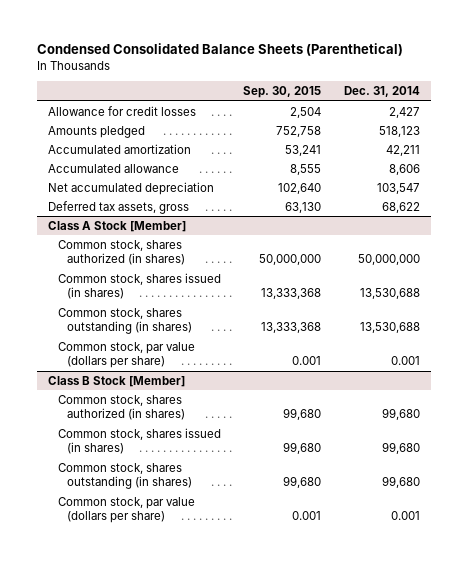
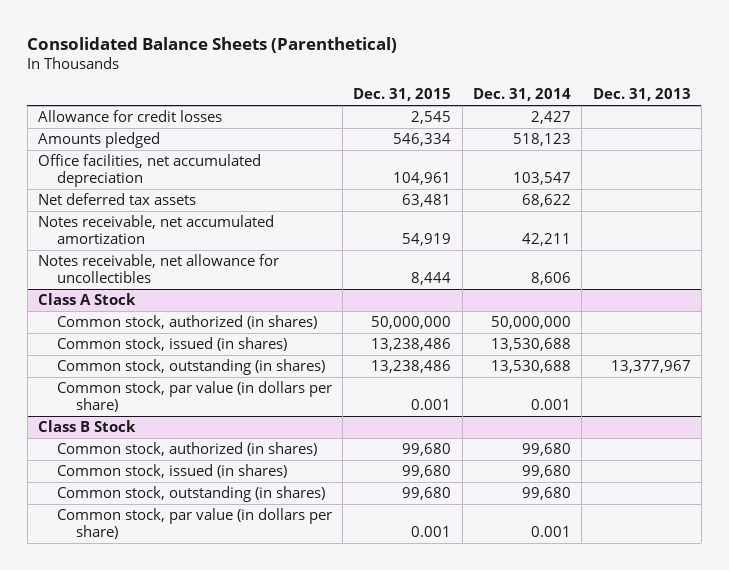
- Condensed Consolidated Balance Sheets (Parenthetical)
+ Consolidated Balance Sheets (Parenthetical)
- | Sep. 30, 2015 | Dec. 31, 2014
+ | Dec. 31, 2015 | Dec. 31, 2014 | Dec. 31, 2013
- Accumulated amortization | 53,241 | 42,211
- Accumulated allowance | 8,555 | 8,606
- Net accumulated depreciation | 102,640 | 103,547
- Deferred tax assets, gross | 63,130 | 68,622
- Class A Stock [Member]
- Common stock, shares authorized (in shares) | 50,000,000 | 50,000,000
- Common stock, shares issued (in shares) | 13,333,368 | 13,530,688
- Common stock, shares outstanding (in shares) | 13,333,368 | 13,530,688
- Common stock, par value (dollars per share) | 0.001 | 0.001
- Class B Stock [Member]
- Common stock, shares authorized (in shares) | 99,680 | 99,680
- Common stock, shares issued (in shares) | 99,680 | 99,680
- Common stock, shares outstanding (in shares) | 99,680 | 99,680
- Common stock, par value (dollars per share) | 0.001 | 0.001
+ Office facilities, net accumulated depreciation | 104,961 | 103,547 |
+ Net deferred tax assets | 63,481 | 68,622 |
+ Notes receivable, net accumulated amortization | 54,919 | 42,211 |
+ Notes receivable, net allowance for uncollectibles | 8,444 | 8,606 |
+ Class A Stock
+ Common stock, authorized (in shares) | 50,000,000 | 50,000,000 |
+ Common stock, issued (in shares) | 13,238,486 | 13,530,688 |
+ Common stock, outstanding (in shares) | 13,238,486 | 13,530,688 | 13,377,967
+ Common stock, par value (in dollars per share) | 0.001 | 0.001 |
+ Class B Stock
+ Common stock, authorized (in shares) | 99,680 | 99,680 |
+ Common stock, issued (in shares) | 99,680 | 99,680 |
+ Common stock, outstanding (in shares) | 99,680 | 99,680 |
+ Common stock, par value (in dollars per share) | 0.001 | 0.001 |

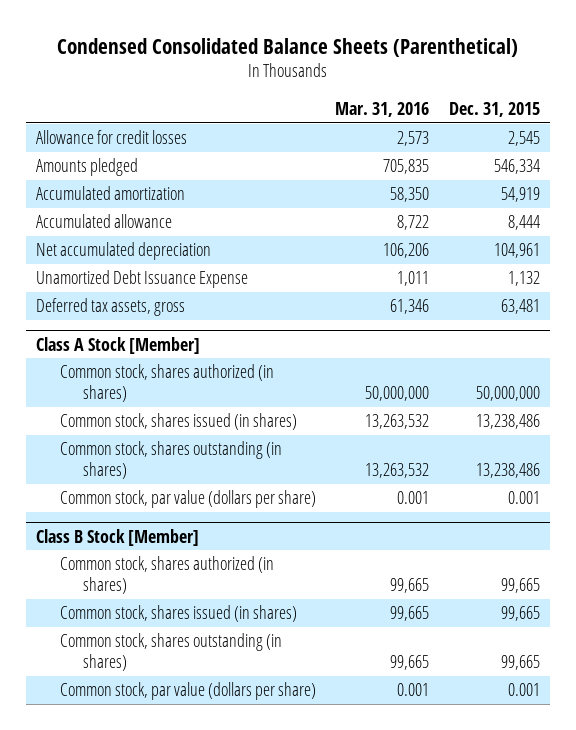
- Consolidated Balance Sheets (Parenthetical)
+ Condensed Consolidated Balance Sheets (Parenthetical)
- | Dec. 31, 2015 | Dec. 31, 2014 | Dec. 31, 2013
+ | Mar. 31, 2016 | Dec. 31, 2015
- Office facilities, net accumulated depreciation | 104,961 | 103,547 |
- Net deferred tax assets | 63,481 | 68,622 |
- Notes receivable, net accumulated amortization | 54,919 | 42,211 |
- Notes receivable, net allowance for uncollectibles | 8,444 | 8,606 |
- Class A Stock
- Common stock, authorized (in shares) | 50,000,000 | 50,000,000 |
- Common stock, issued (in shares) | 13,238,486 | 13,530,688 |
- Common stock, outstanding (in shares) | 13,238,486 | 13,530,688 | 13,377,967
- Common stock, par value (in dollars per share) | 0.001 | 0.001 |
- Class B Stock
- Common stock, authorized (in shares) | 99,680 | 99,680 |
- Common stock, issued (in shares) | 99,680 | 99,680 |
- Common stock, outstanding (in shares) | 99,680 | 99,680 |
- Common stock, par value (in dollars per share) | 0.001 | 0.001 |
+ Accumulated amortization | 58,350 | 54,919
+ Accumulated allowance | 8,722 | 8,444
+ Net accumulated depreciation | 106,206 | 104,961
+ Unamortized Debt Issuance Expense | 1,011 | 1,132
+ Deferred tax assets, gross | 61,346 | 63,481
+ Class A Stock [Member]
+ Common stock, shares authorized (in shares) | 50,000,000 | 50,000,000
+ Common stock, shares issued (in shares) | 13,263,532 | 13,238,486
+ Common stock, shares outstanding (in shares) | 13,263,532 | 13,238,486
+ Common stock, par value (dollars per share) | 0.001 | 0.001
+ Class B Stock [Member]
+ Common stock, shares authorized (in shares) | 99,665 | 99,665
+ Common stock, shares issued (in shares) | 99,665 | 99,665
+ Common stock, shares outstanding (in shares) | 99,665 | 99,665
+ Common stock, par value (dollars per share) | 0.001 | 0.001

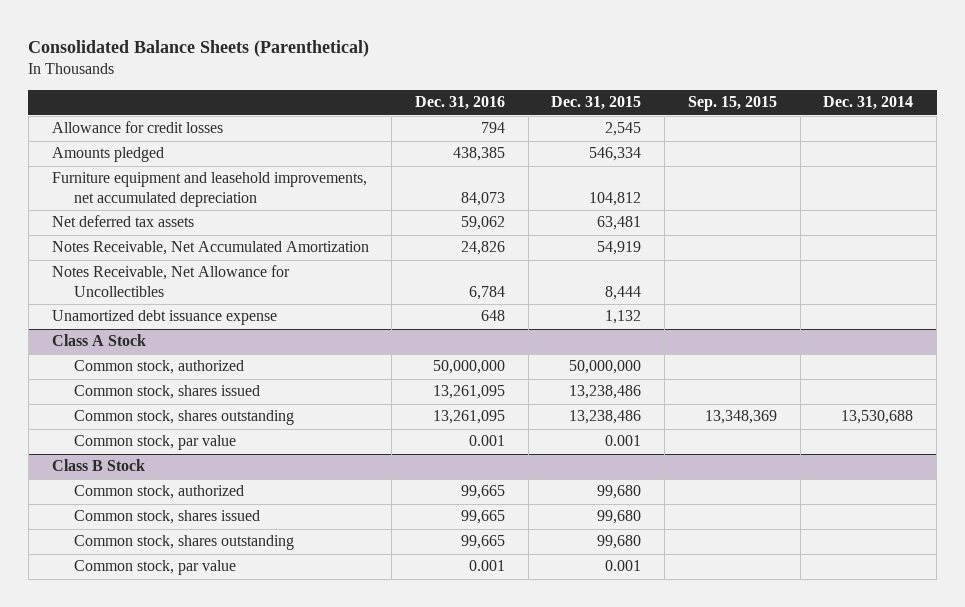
- Condensed Consolidated Balance Sheets (Parenthetical)
+ Consolidated Balance Sheets (Parenthetical)
- | Mar. 31, 2016 | Dec. 31, 2015
+ | Dec. 31, 2016 | Dec. 31, 2015 | Sep. 15, 2015 | Dec. 31, 2014
- Accumulated amortization | 58,350 | 54,919
- Accumulated allowance | 8,722 | 8,444
- Net accumulated depreciation | 106,206 | 104,961
- Unamortized Debt Issuance Expense | 1,011 | 1,132
- Deferred tax assets, gross | 61,346 | 63,481
- Class A Stock [Member]
- Common stock, shares authorized (in shares) | 50,000,000 | 50,000,000
- Common stock, shares issued (in shares) | 13,263,532 | 13,238,486
- Common stock, shares outstanding (in shares) | 13,263,532 | 13,238,486
- Common stock, par value (dollars per share) | 0.001 | 0.001
- Class B Stock [Member]
- Common stock, shares authorized (in shares) | 99,665 | 99,665
- Common stock, shares issued (in shares) | 99,665 | 99,665
- Common stock, shares outstanding (in shares) | 99,665 | 99,665
- Common stock, par value (dollars per share) | 0.001 | 0.001
+ Furniture equipment and leasehold improvements, net accumulated depreciation | 84,073 | 104,812 | |
+ Net deferred tax assets | 59,062 | 63,481 | |
+ Notes Receivable, Net Accumulated Amortization | 24,826 | 54,919 | |
+ Notes Receivable, Net Allowance for Uncollectibles | 6,784 | 8,444 | |
+ Unamortized debt issuance expense | 648 | 1,132 | |
+ Class A Stock
+ Common stock, authorized | 50,000,000 | 50,000,000 | |
+ Common stock, shares issued | 13,261,095 | 13,238,486 | |
+ Common stock, shares outstanding | 13,261,095 | 13,238,486 | 13,348,369 | 13,530,688
+ Common stock, par value | 0.001 | 0.001 | |
+ Class B Stock
+ Common stock, authorized | 99,665 | 99,680 | |
+ Common stock, shares issued | 99,665 | 99,680 | |
+ Common stock, shares outstanding | 99,665 | 99,680 | |
+ Common stock, par value | 0.001 | 0.001 | |

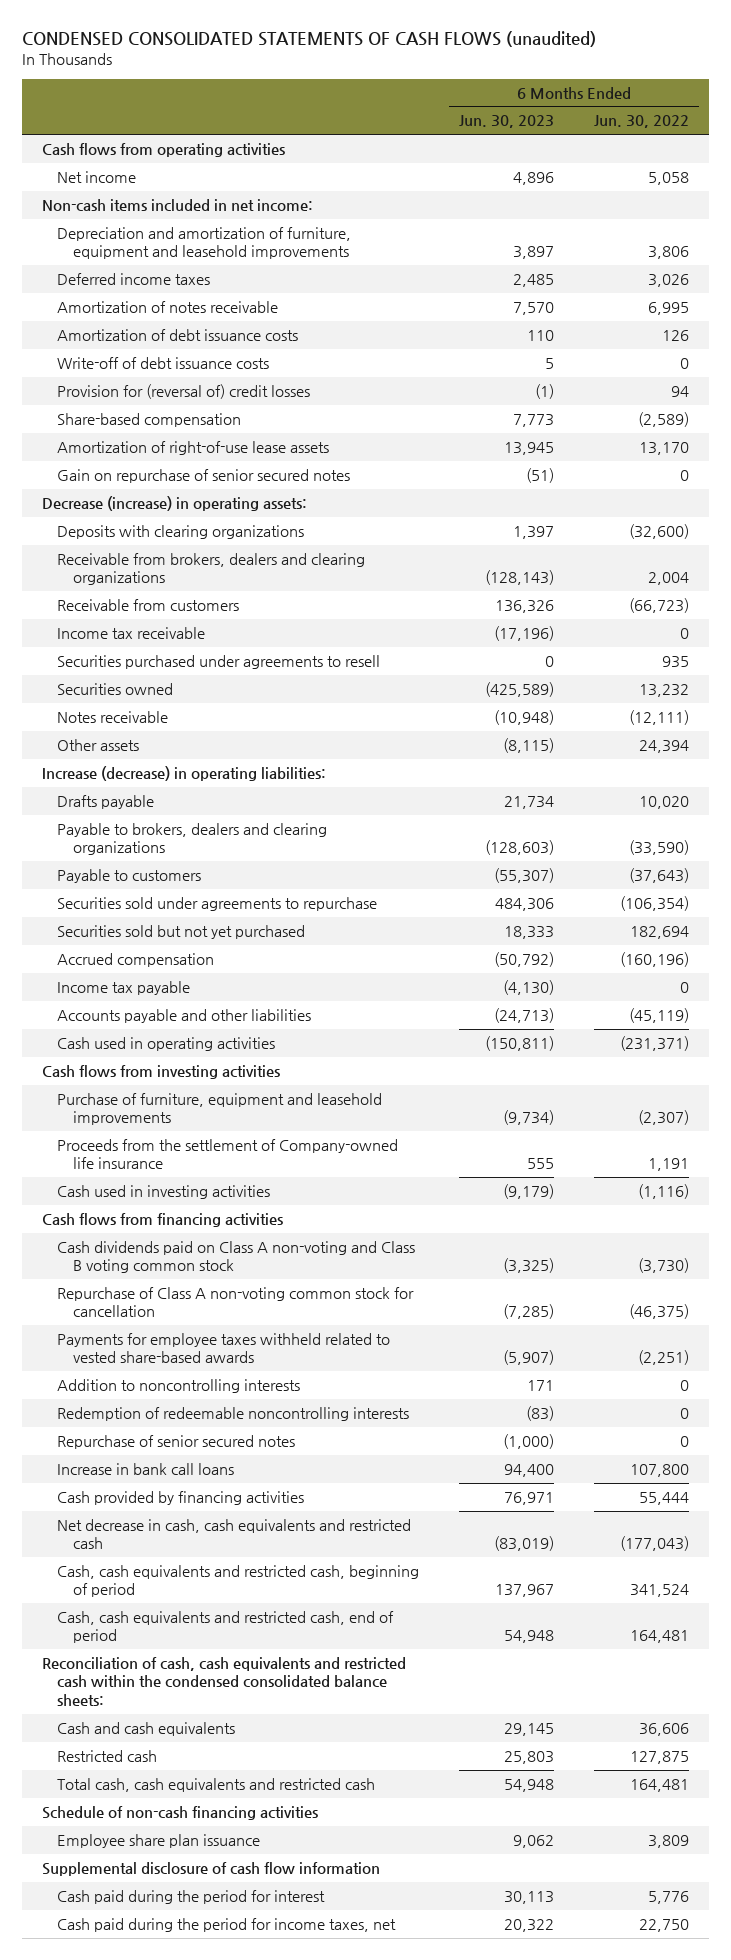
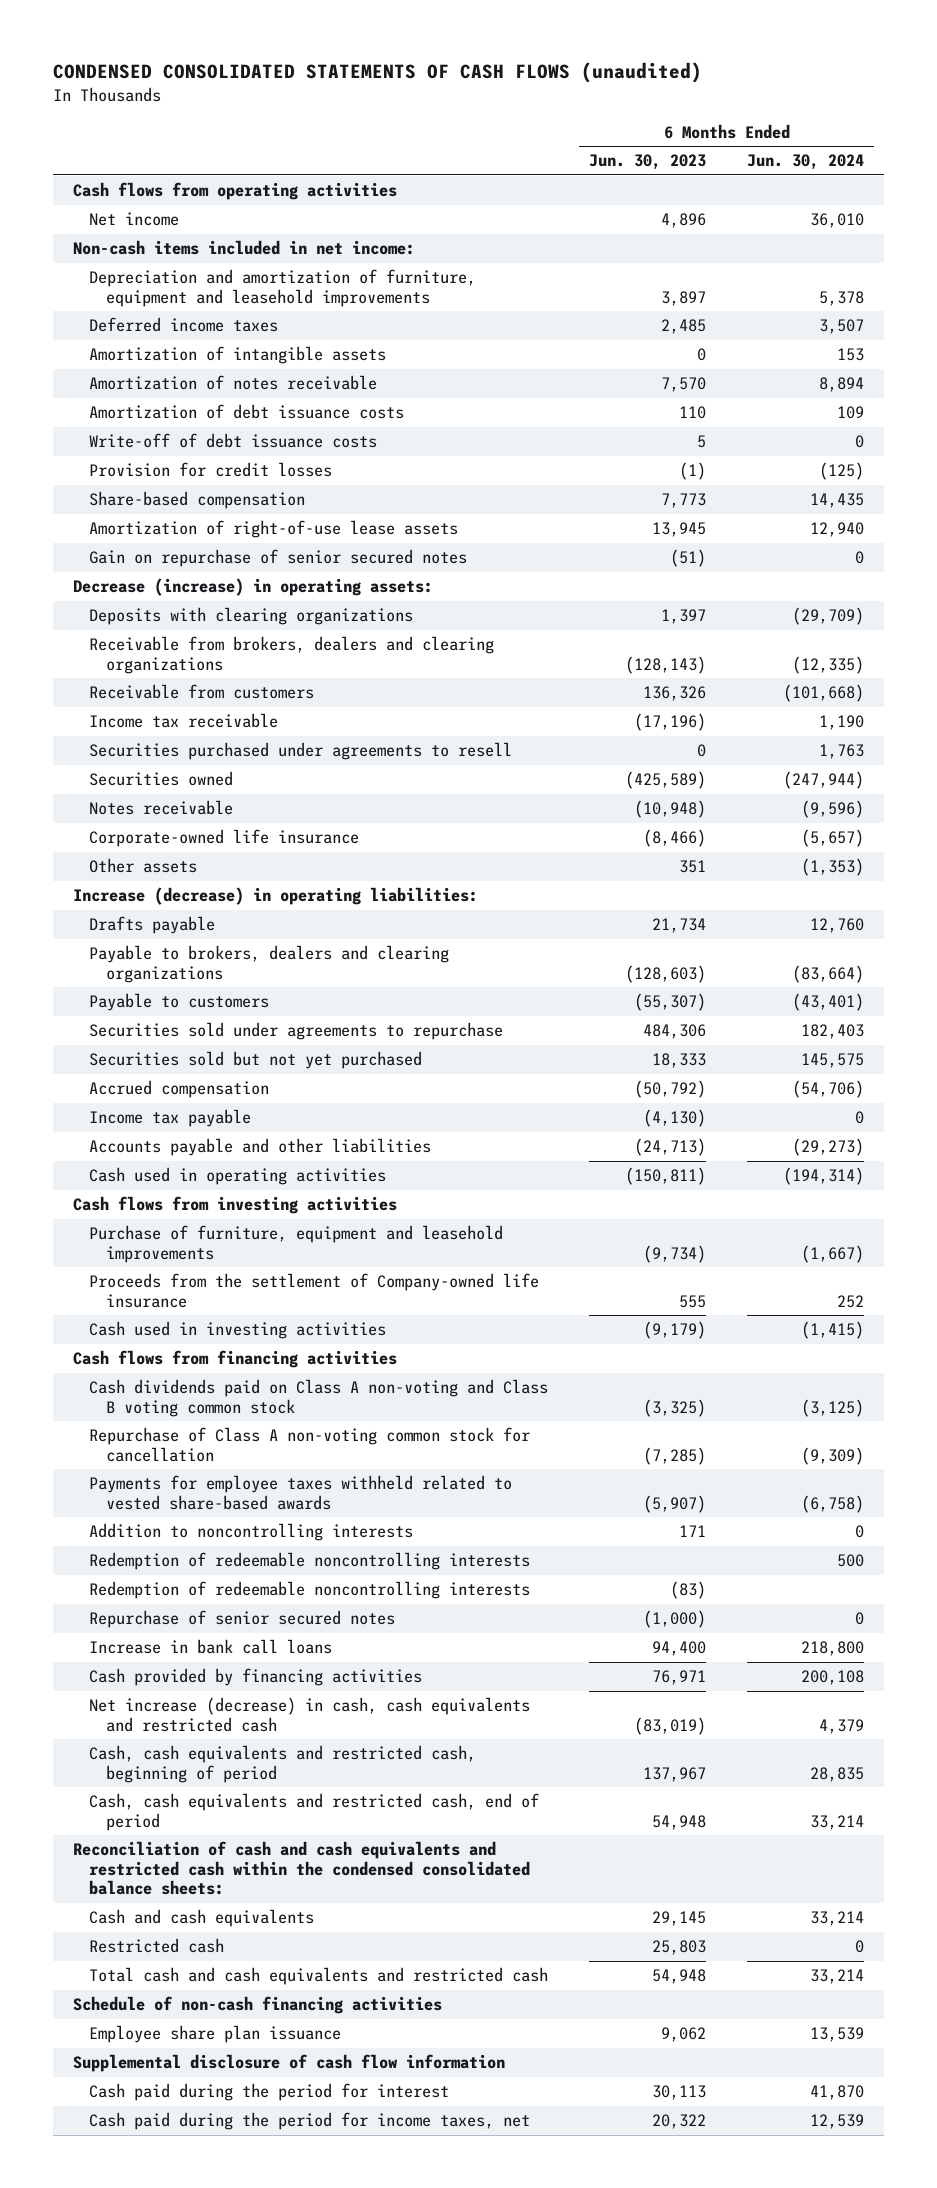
- | 6 Months Ended Jun. 30, 2023 | 6 Months Ended Jun. 30, 2022
+ | 6 Months Ended Jun. 30, 2023 | 6 Months Ended Jun. 30, 2024
+ Amortization of intangible assets | 0 | 153
- Provision for (reversal of) credit losses | (1) | 94
+ Provision for credit losses | (1) | (125)
- Other assets | (8,115) | 24,394
+ Corporate-owned life insurance | (8,466) | (5,657)
+ Other assets | 351 | (1,353)
+ Redemption of redeemable noncontrolling interests | | 500
- Net decrease in cash, cash equivalents and restricted cash | (83,019) | (177,043)
+ Net increase (decrease) in cash, cash equivalents and restricted cash | (83,019) | 4,379
- Reconciliation of cash, cash equivalents and restricted cash within the condensed consolidated balance sheets:
+ Reconciliation of cash and cash equivalents and restricted cash within the condensed consolidated balance sheets:
- Total cash, cash equivalents and restricted cash | 54,948 | 164,481
+ Total cash and cash equivalents and restricted cash | 54,948 | 33,214

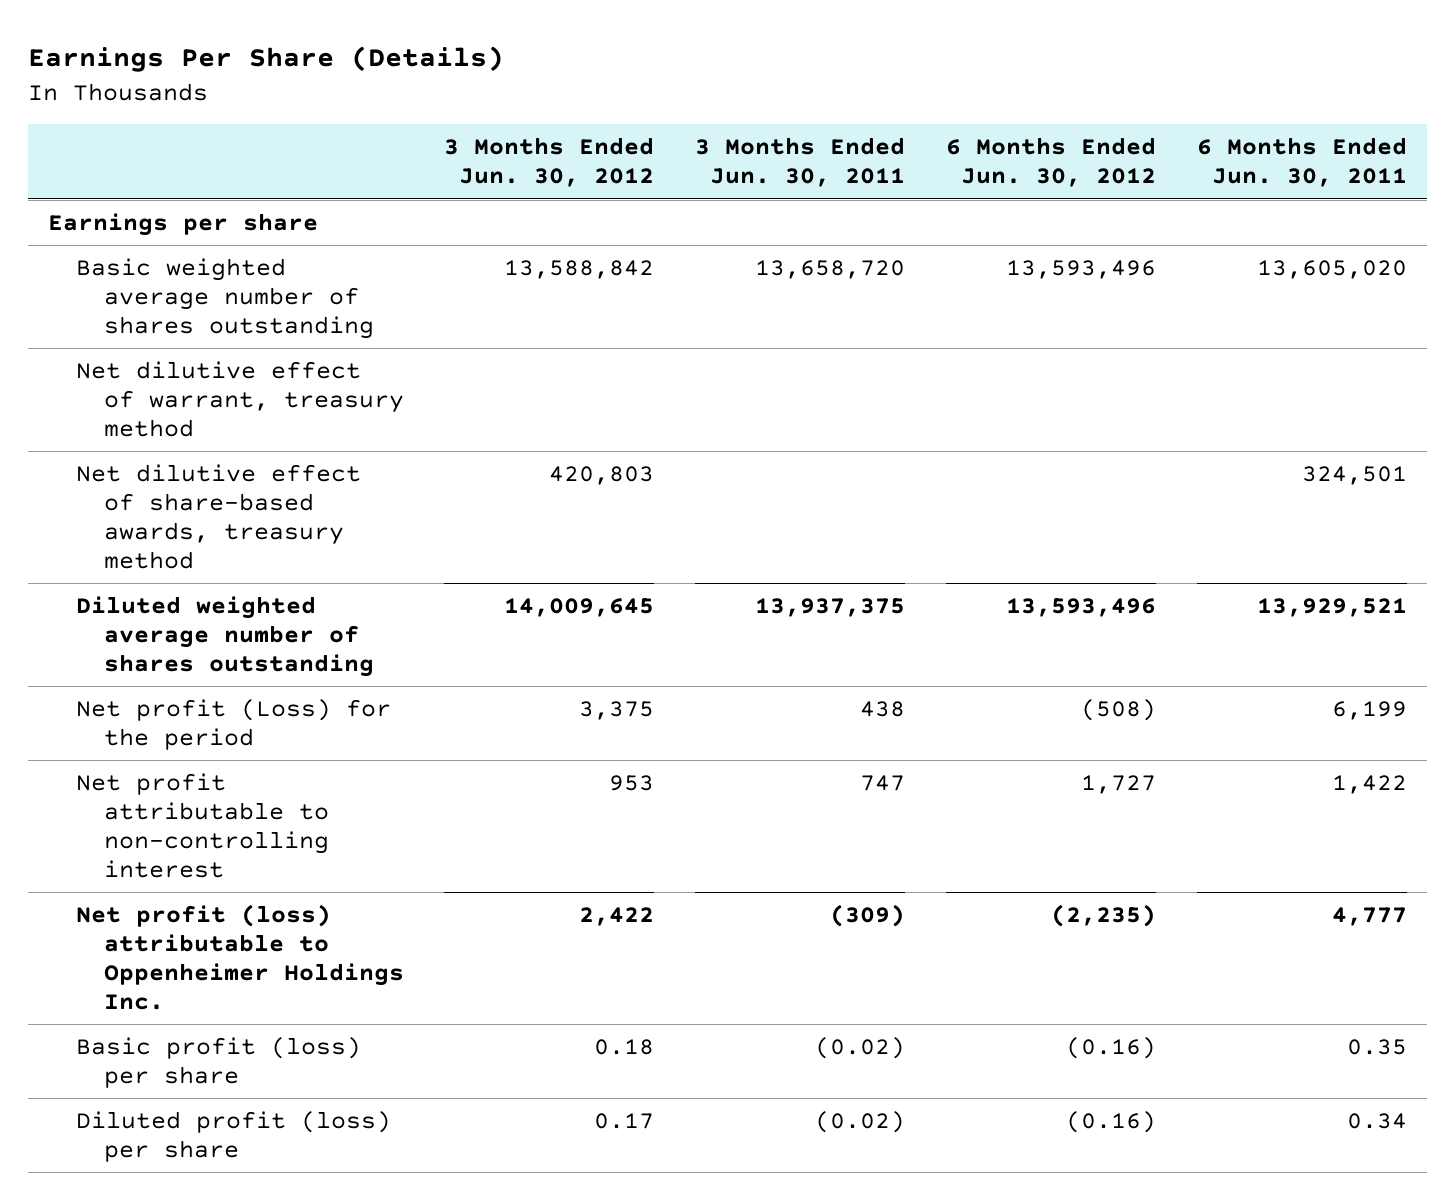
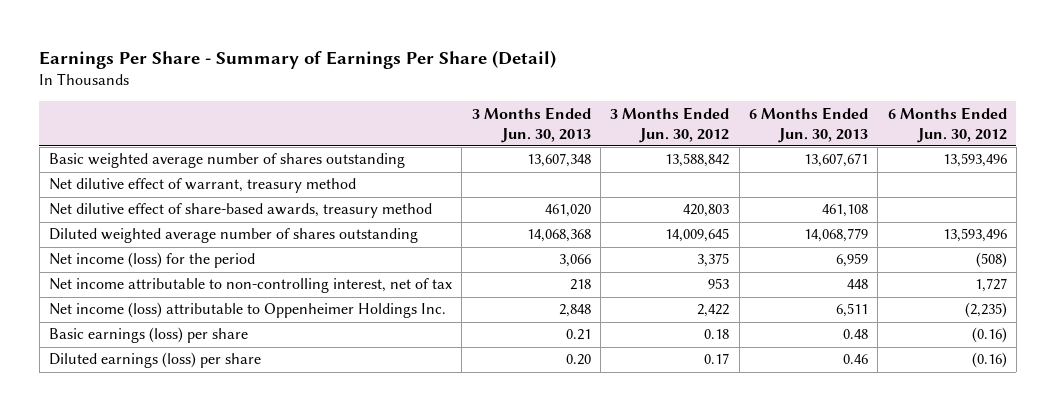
- Earnings Per Share (Details)
+ Earnings Per Share - Summary of Earnings Per Share (Detail)
- | 3 Months Ended Jun. 30, 2012 | 3 Months Ended Jun. 30, 2011 | 6 Months Ended Jun. 30, 2012 | 6 Months Ended Jun. 30, 2011
+ | 3 Months Ended Jun. 30, 2013 | 3 Months Ended Jun. 30, 2012 | 6 Months Ended Jun. 30, 2013 | 6 Months Ended Jun. 30, 2012
- Earnings per share
- Net profit (Loss) for the period | 3,375 | 438 | (508) | 6,199
- Net profit attributable to non-controlling interest | 953 | 747 | 1,727 | 1,422
- Net profit (loss) attributable to Oppenheimer Holdings Inc. | 2,422 | (309) | (2,235) | 4,777
- Basic profit (loss) per share | 0.18 | (0.02) | (0.16) | 0.35
- Diluted profit (loss) per share | 0.17 | (0.02) | (0.16) | 0.34
+ Net income (loss) for the period | 3,066 | 3,375 | 6,959 | (508)
+ Net income attributable to non-controlling interest, net of tax | 218 | 953 | 448 | 1,727
+ Net income (loss) attributable to Oppenheimer Holdings Inc. | 2,848 | 2,422 | 6,511 | (2,235)
+ Basic earnings (loss) per share | 0.21 | 0.18 | 0.48 | (0.16)
+ Diluted earnings (loss) per share | 0.20 | 0.17 | 0.46 | (0.16)

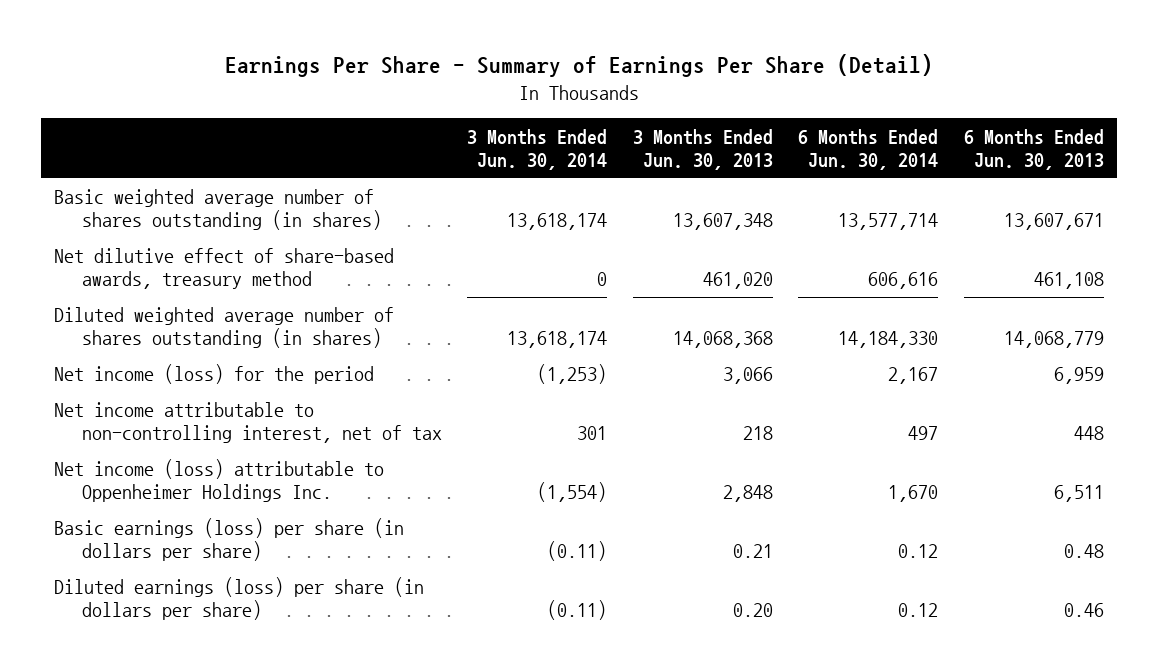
- | 3 Months Ended Jun. 30, 2013 | 3 Months Ended Jun. 30, 2012 | 6 Months Ended Jun. 30, 2013 | 6 Months Ended Jun. 30, 2012
+ | 3 Months Ended Jun. 30, 2014 | 3 Months Ended Jun. 30, 2013 | 6 Months Ended Jun. 30, 2014 | 6 Months Ended Jun. 30, 2013
- Basic weighted average number of shares outstanding | 13,607,348 | 13,588,842 | 13,607,671 | 13,593,496
- Net dilutive effect of warrant, treasury method
+ Basic weighted average number of shares outstanding (in shares) | 13,618,174 | 13,607,348 | 13,577,714 | 13,607,671
- Diluted weighted average number of shares outstanding | 14,068,368 | 14,009,645 | 14,068,779 | 13,593,496
+ Diluted weighted average number of shares outstanding (in shares) | 13,618,174 | 14,068,368 | 14,184,330 | 14,068,779
- Basic earnings (loss) per share | 0.21 | 0.18 | 0.48 | (0.16)
- Diluted earnings (loss) per share | 0.20 | 0.17 | 0.46 | (0.16)
+ Basic earnings (loss) per share (in dollars per share) | (0.11) | 0.21 | 0.12 | 0.48
+ Diluted earnings (loss) per share (in dollars per share) | (0.11) | 0.20 | 0.12 | 0.46

